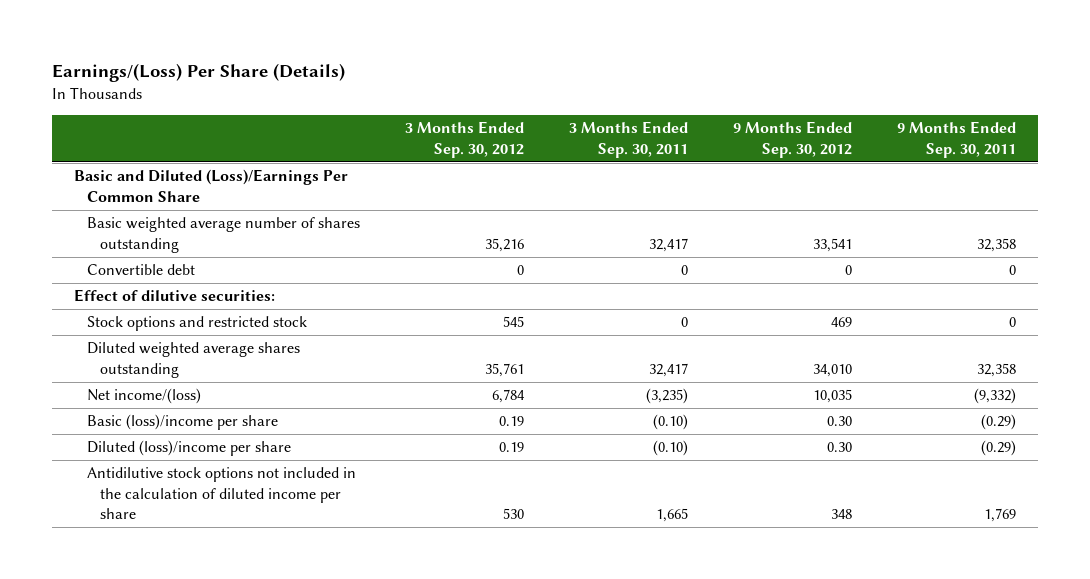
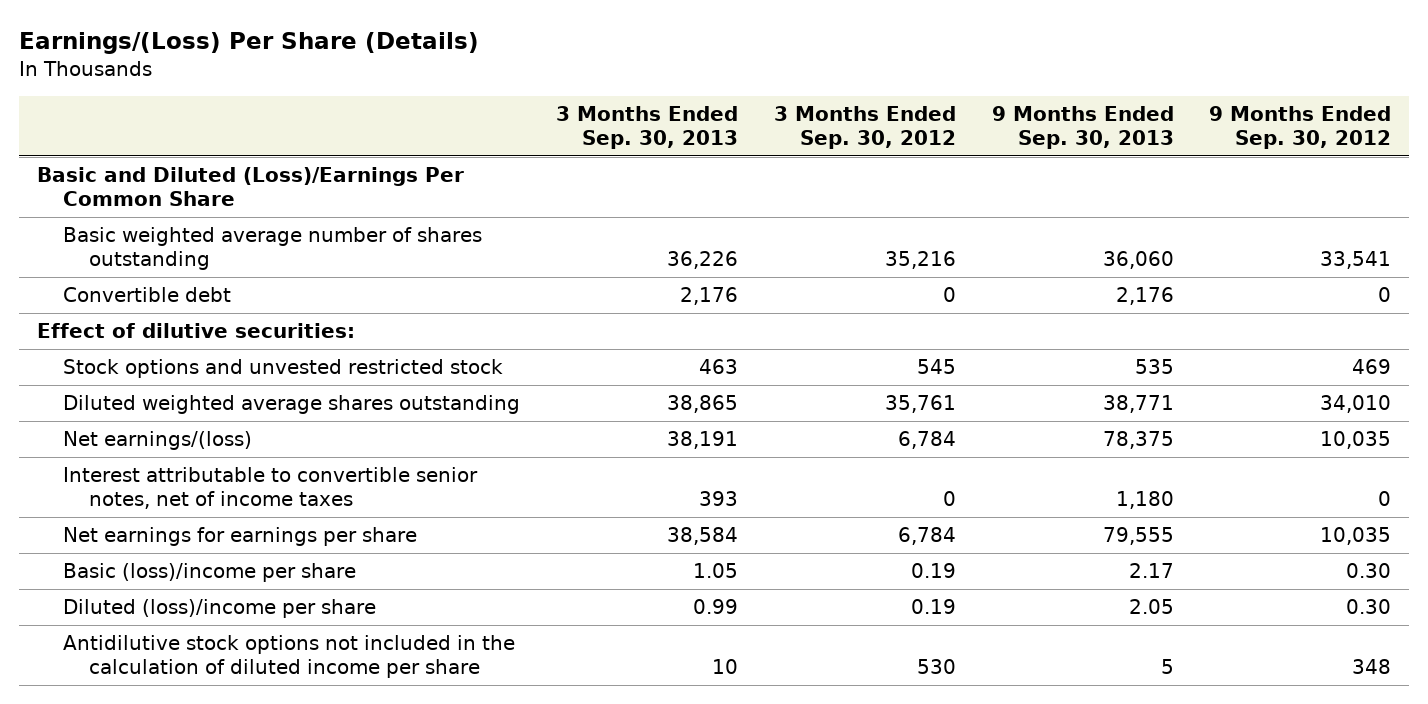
- | 3 Months Ended Sep. 30, 2012 | 3 Months Ended Sep. 30, 2011 | 9 Months Ended Sep. 30, 2012 | 9 Months Ended Sep. 30, 2011
+ | 3 Months Ended Sep. 30, 2013 | 3 Months Ended Sep. 30, 2012 | 9 Months Ended Sep. 30, 2013 | 9 Months Ended Sep. 30, 2012
- Stock options and restricted stock | 545 | 0 | 469 | 0
+ Stock options and unvested restricted stock | 463 | 545 | 535 | 469
- Net income/(loss) | 6,784 | (3,235) | 10,035 | (9,332)
+ Net earnings/(loss) | 38,191 | 6,784 | 78,375 | 10,035
+ Interest attributable to convertible senior notes, net of income taxes | 393 | 0 | 1,180 | 0
+ Net earnings for earnings per share | 38,584 | 6,784 | 79,555 | 10,035

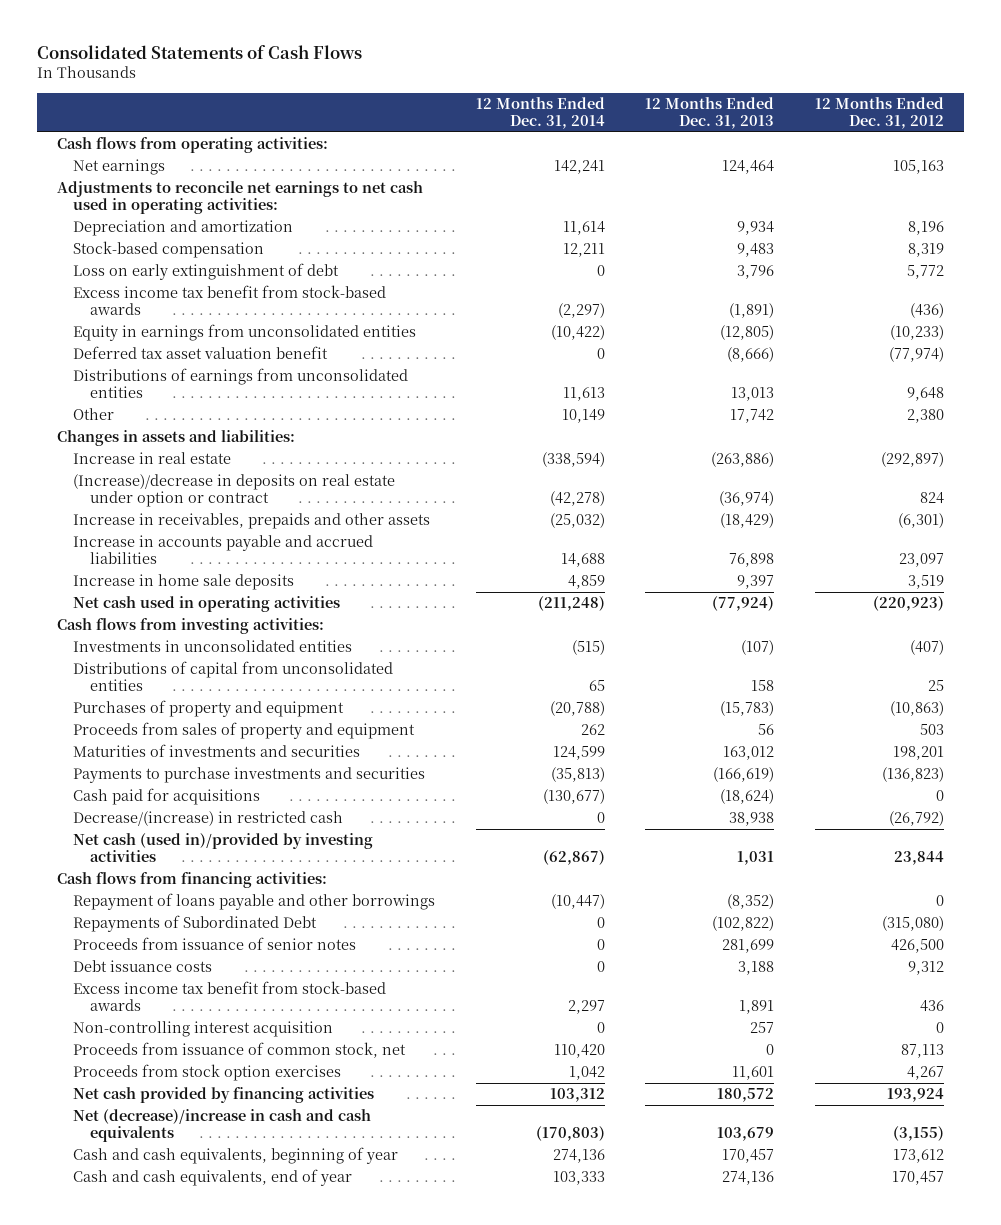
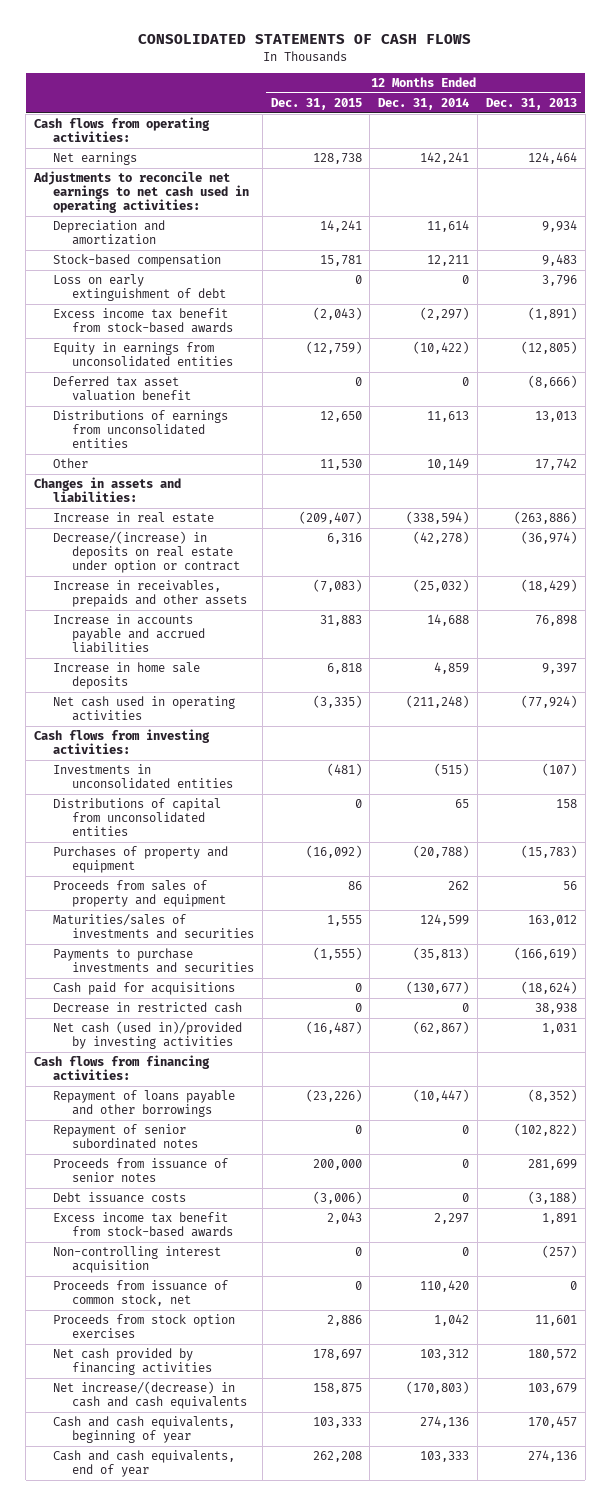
- Consolidated Statements of Cash Flows
+ CONSOLIDATED STATEMENTS OF CASH FLOWS
- | 12 Months Ended Dec. 31, 2014 | 12 Months Ended Dec. 31, 2013 | 12 Months Ended Dec. 31, 2012
+ | 12 Months Ended Dec. 31, 2015 | 12 Months Ended Dec. 31, 2014 | 12 Months Ended Dec. 31, 2013
- (Increase)/decrease in deposits on real estate under option or contract | (42,278) | (36,974) | 824
+ Decrease/(increase) in deposits on real estate under option or contract | 6,316 | (42,278) | (36,974)
- Maturities of investments and securities | 124,599 | 163,012 | 198,201
+ Maturities/sales of investments and securities | 1,555 | 124,599 | 163,012
- Decrease/(increase) in restricted cash | 0 | 38,938 | (26,792)
+ Decrease in restricted cash | 0 | 0 | 38,938
- Repayments of Subordinated Debt | 0 | (102,822) | (315,080)
+ Repayment of senior subordinated notes | 0 | 0 | (102,822)
- Debt issuance costs | 0 | 3,188 | 9,312
+ Debt issuance costs | (3,006) | 0 | (3,188)
- Non-controlling interest acquisition | 0 | 257 | 0
+ Non-controlling interest acquisition | 0 | 0 | (257)
- Net (decrease)/increase in cash and cash equivalents | (170,803) | 103,679 | (3,155)
+ Net increase/(decrease) in cash and cash equivalents | 158,875 | (170,803) | 103,679

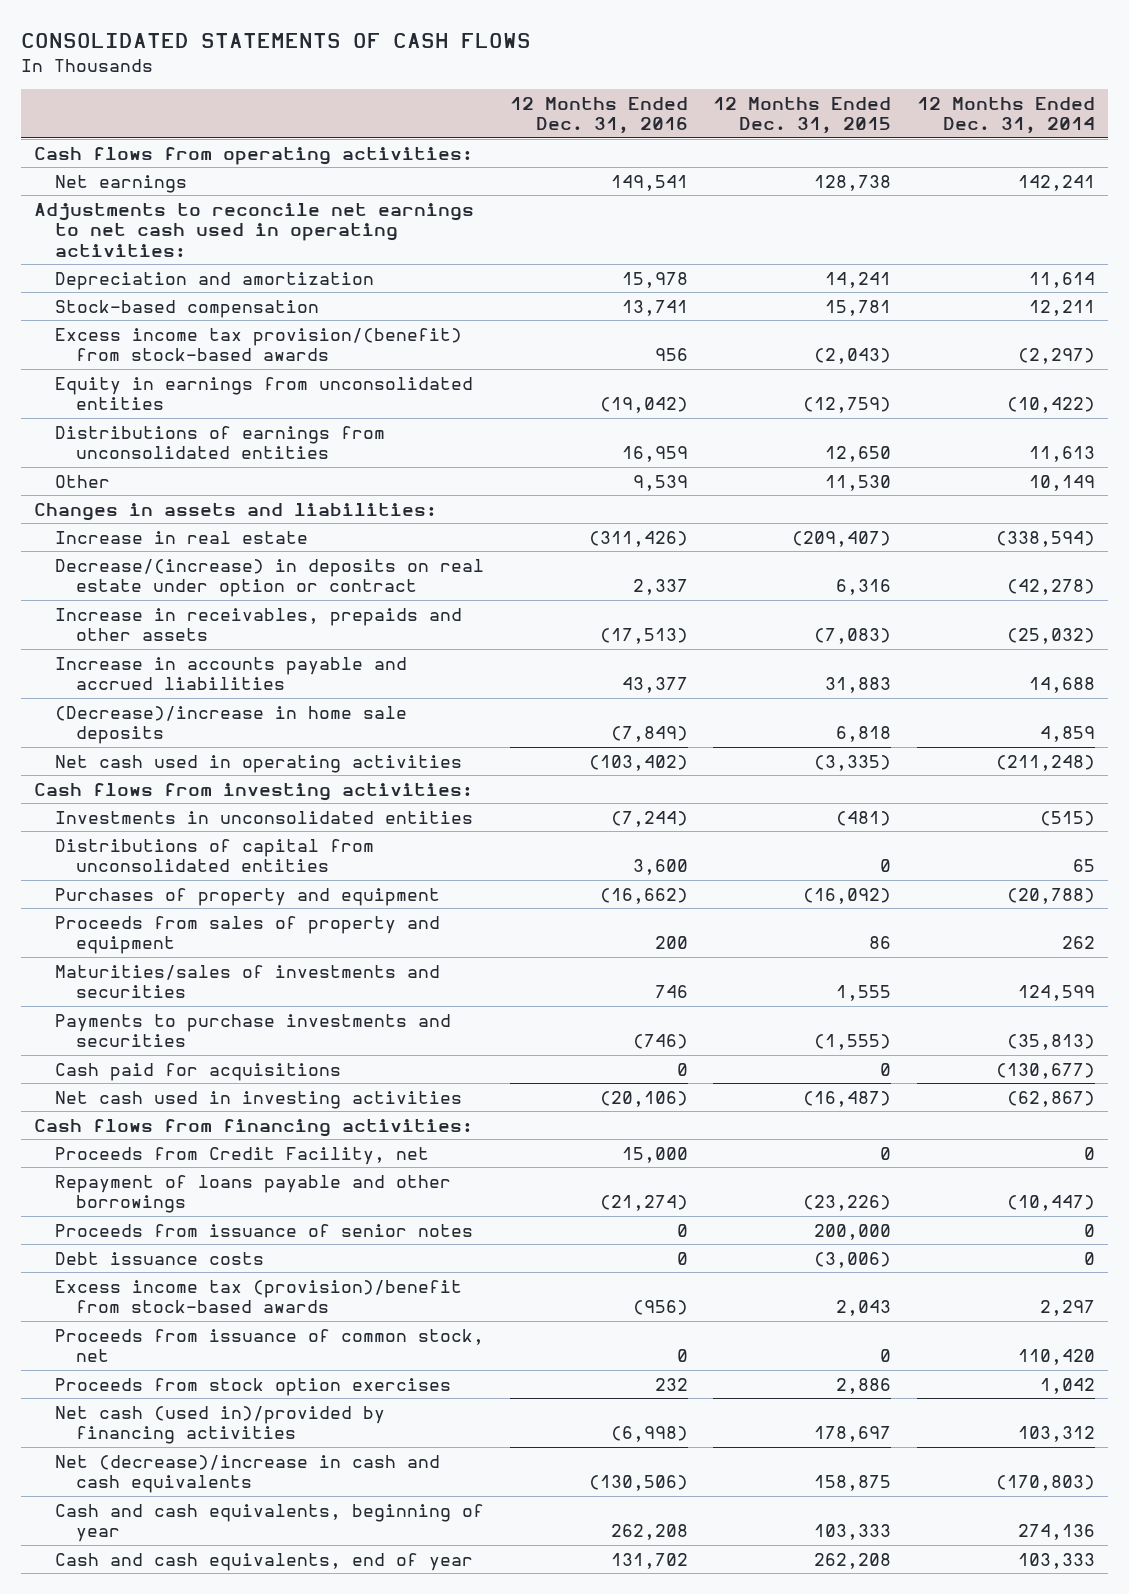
- | 12 Months Ended Dec. 31, 2015 | 12 Months Ended Dec. 31, 2014 | 12 Months Ended Dec. 31, 2013
+ | 12 Months Ended Dec. 31, 2016 | 12 Months Ended Dec. 31, 2015 | 12 Months Ended Dec. 31, 2014
- Loss on early extinguishment of debt | 0 | 0 | 3,796
- Excess income tax benefit from stock-based awards | (2,043) | (2,297) | (1,891)
+ Excess income tax provision/(benefit) from stock-based awards | 956 | (2,043) | (2,297)
- Deferred tax asset valuation benefit | 0 | 0 | (8,666)
- Increase in home sale deposits | 6,818 | 4,859 | 9,397
+ (Decrease)/increase in home sale deposits | (7,849) | 6,818 | 4,859
- Decrease in restricted cash | 0 | 0 | 38,938
- Net cash (used in)/provided by investing activities | (16,487) | (62,867) | 1,031
+ Net cash used in investing activities | (20,106) | (16,487) | (62,867)
+ Proceeds from Credit Facility, net | 15,000 | 0 | 0
- Repayment of senior subordinated notes | 0 | 0 | (102,822)
- Excess income tax benefit from stock-based awards | 2,043 | 2,297 | 1,891
- Non-controlling interest acquisition | 0 | 0 | (257)
+ Excess income tax (provision)/benefit from stock-based awards | (956) | 2,043 | 2,297
- Net cash provided by financing activities | 178,697 | 103,312 | 180,572
- Net increase/(decrease) in cash and cash equivalents | 158,875 | (170,803) | 103,679
+ Net cash (used in)/provided by financing activities | (6,998) | 178,697 | 103,312
+ Net (decrease)/increase in cash and cash equivalents | (130,506) | 158,875 | (170,803)

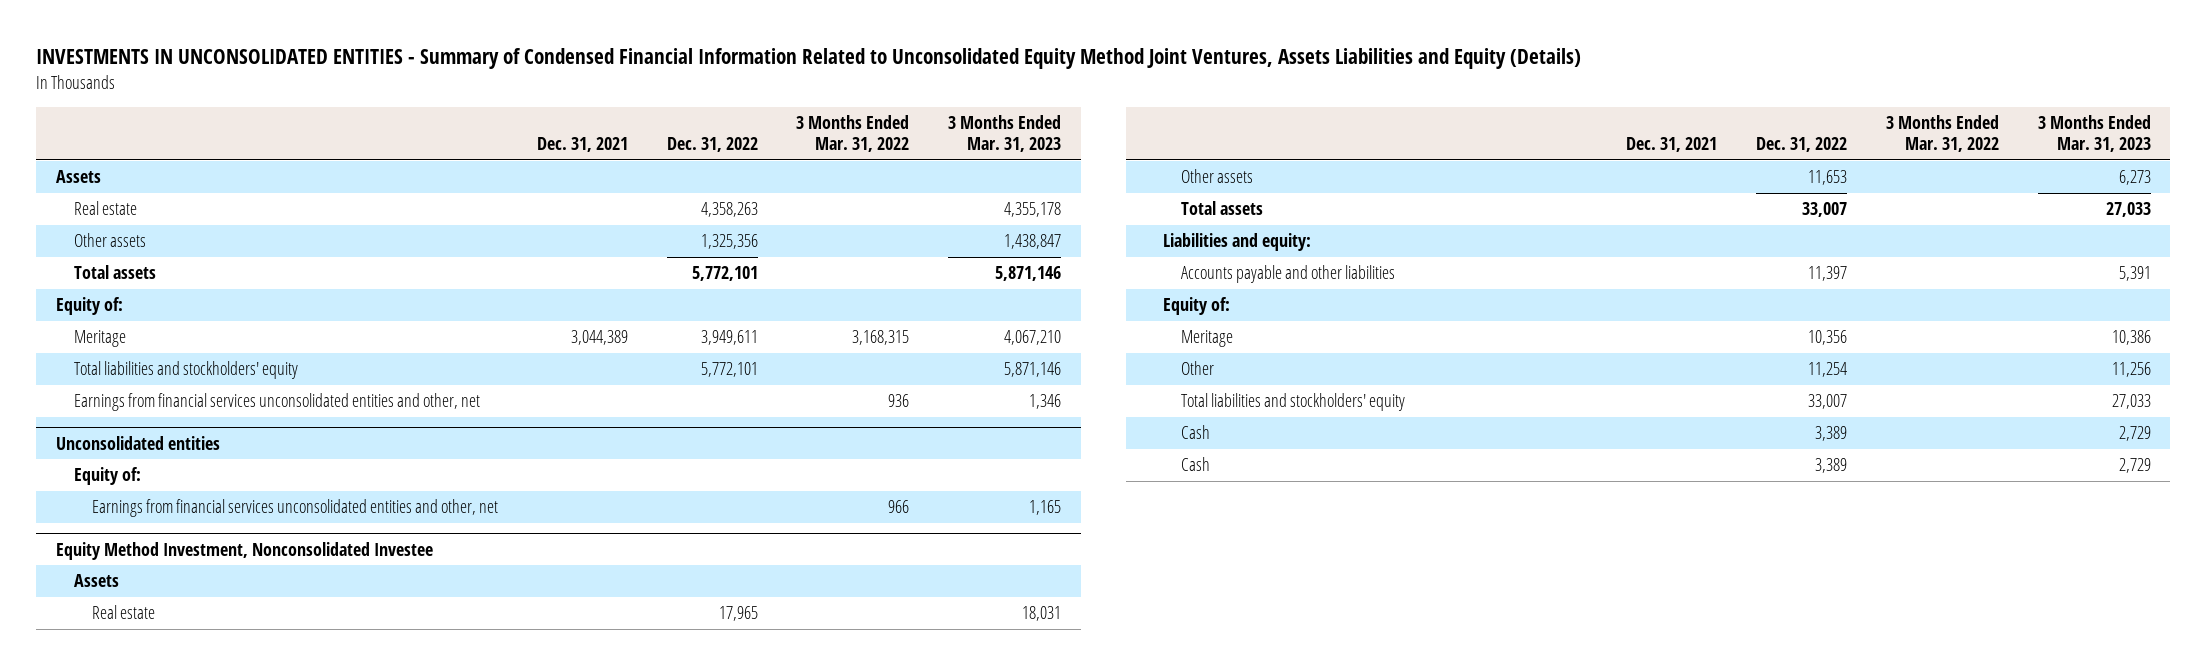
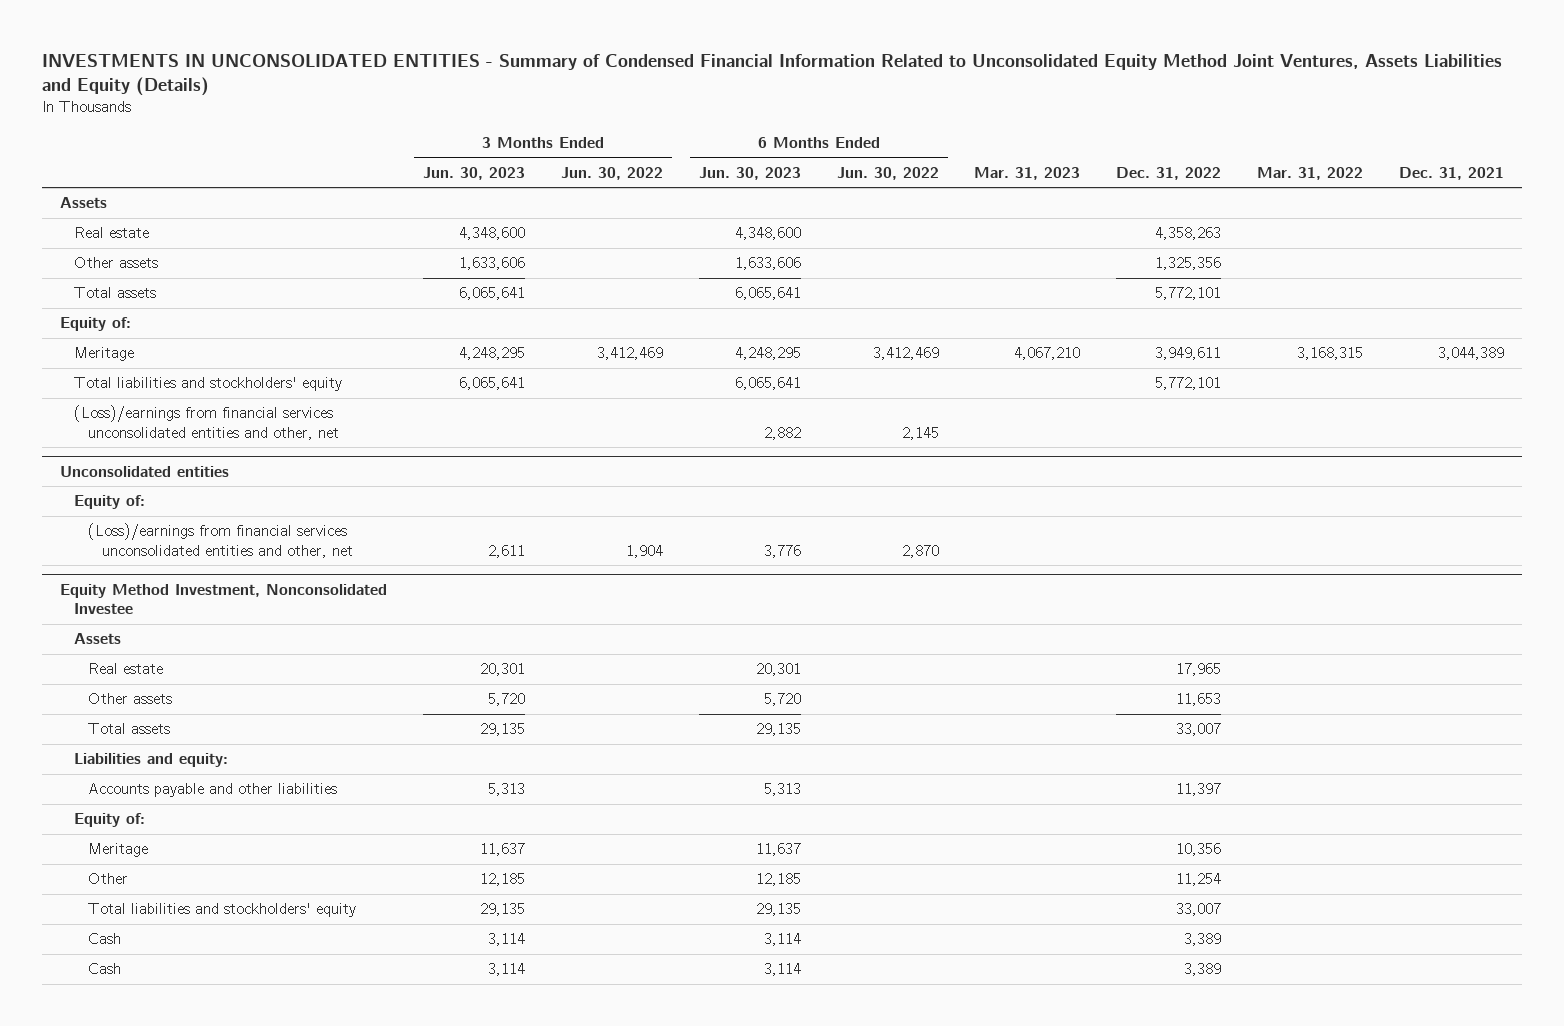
- | Dec. 31, 2021 | Dec. 31, 2022 | 3 Months Ended Mar. 31, 2022 | 3 Months Ended Mar. 31, 2023
+ | 3 Months Ended Jun. 30, 2023 | 3 Months Ended Jun. 30, 2022 | 6 Months Ended Jun. 30, 2023 | 6 Months Ended Jun. 30, 2022 | Mar. 31, 2023 | Dec. 31, 2022 | Mar. 31, 2022 | Dec. 31, 2021
- Earnings from financial services unconsolidated entities and other, net | | | 936 | 1,346
+ (Loss)/earnings from financial services unconsolidated entities and other, net | | | 2,882 | 2,145 | | | |
@ Unconsolidated entities
- Earnings from financial services unconsolidated entities and other, net | | | 966 | 1,165
+ (Loss)/earnings from financial services unconsolidated entities and other, net | 2,611 | 1,904 | 3,776 | 2,870 | | | |

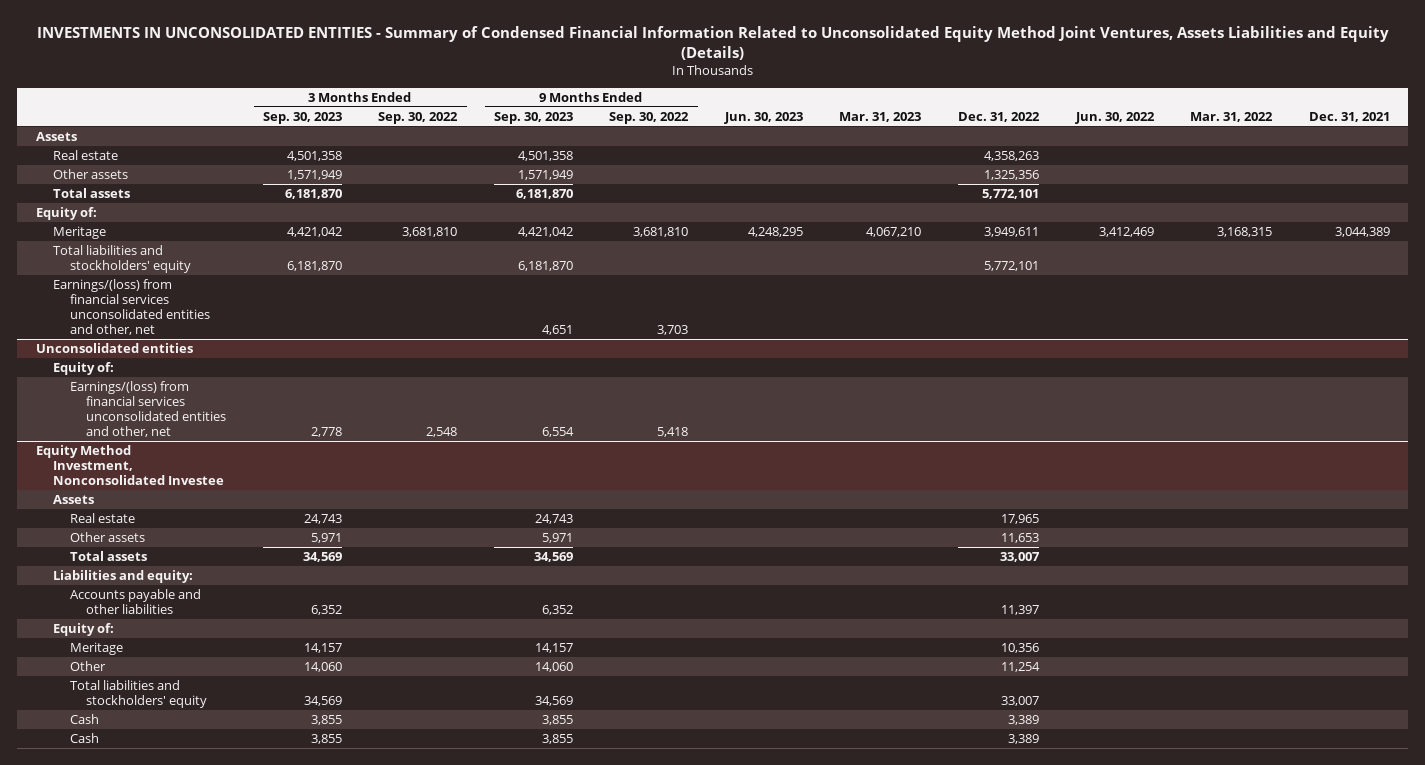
- | 3 Months Ended Jun. 30, 2023 | 3 Months Ended Jun. 30, 2022 | 6 Months Ended Jun. 30, 2023 | 6 Months Ended Jun. 30, 2022 | Mar. 31, 2023 | Dec. 31, 2022 | Mar. 31, 2022 | Dec. 31, 2021
+ | 3 Months Ended Sep. 30, 2023 | 3 Months Ended Sep. 30, 2022 | 9 Months Ended Sep. 30, 2023 | 9 Months Ended Sep. 30, 2022 | Jun. 30, 2023 | Mar. 31, 2023 | Dec. 31, 2022 | Jun. 30, 2022 | Mar. 31, 2022 | Dec. 31, 2021
- (Loss)/earnings from financial services unconsolidated entities and other, net | | | 2,882 | 2,145 | | | |
+ Earnings/(loss) from financial services unconsolidated entities and other, net | | | 4,651 | 3,703 | | | | | |
@ Unconsolidated entities
- (Loss)/earnings from financial services unconsolidated entities and other, net | 2,611 | 1,904 | 3,776 | 2,870 | | | |
+ Earnings/(loss) from financial services unconsolidated entities and other, net | 2,778 | 2,548 | 6,554 | 5,418 | | | | | |

